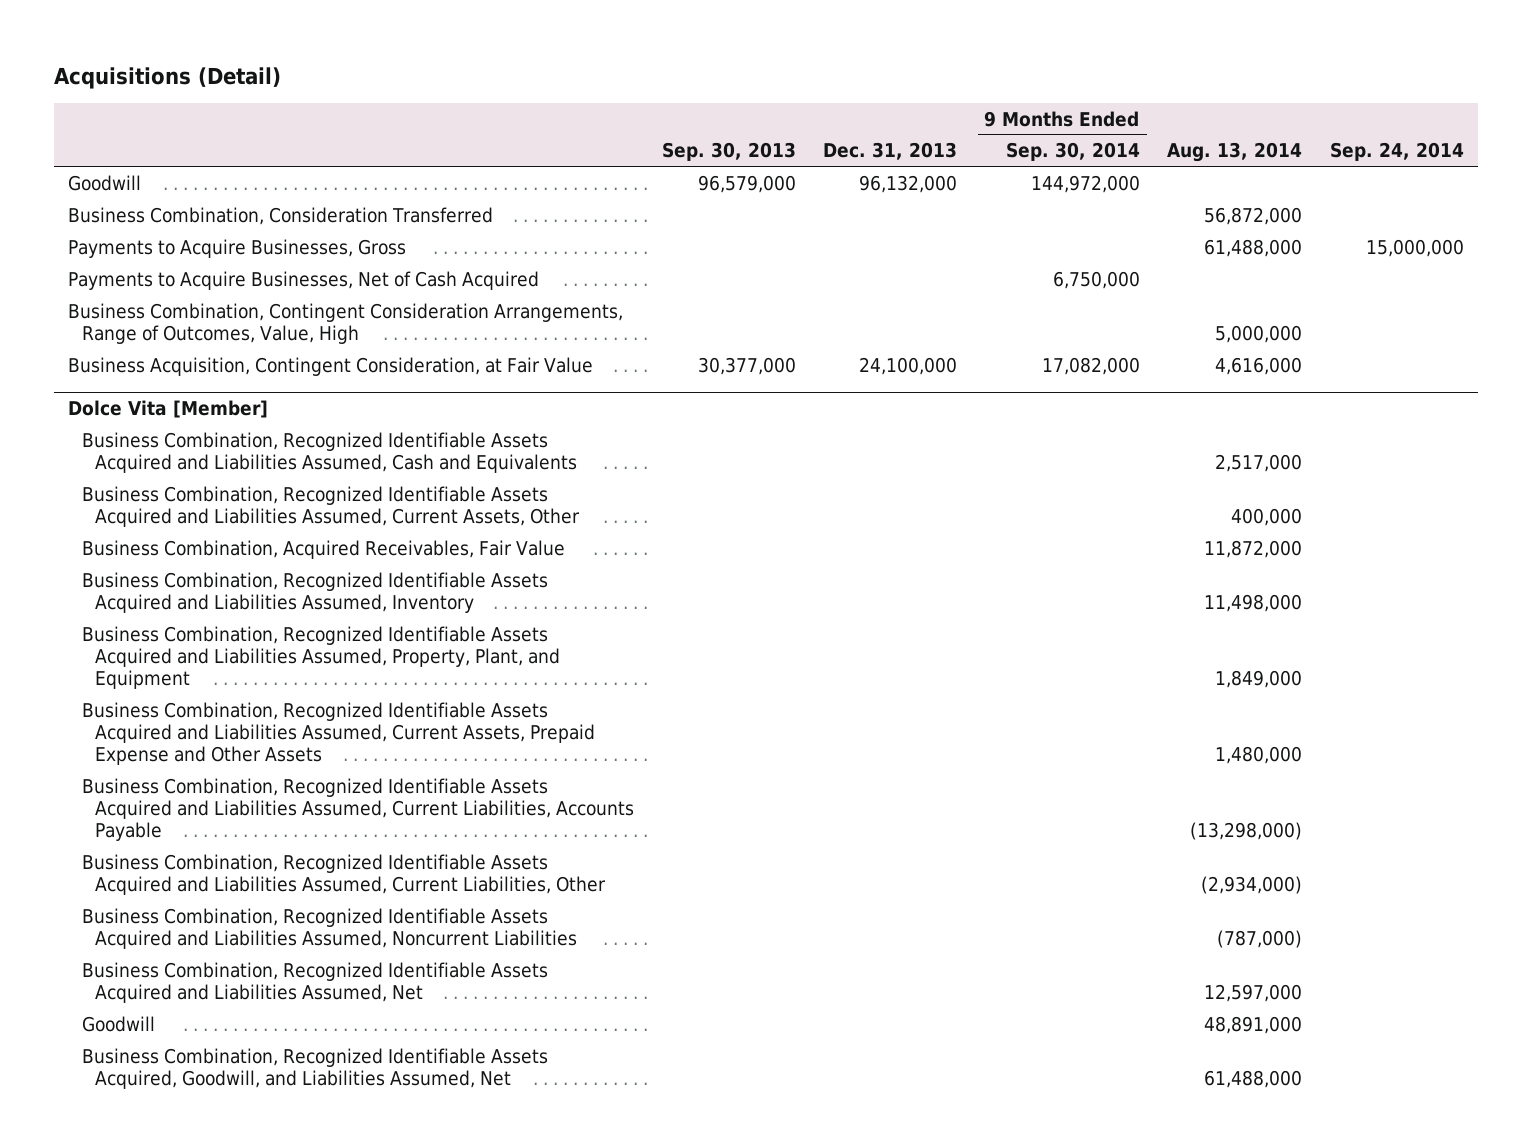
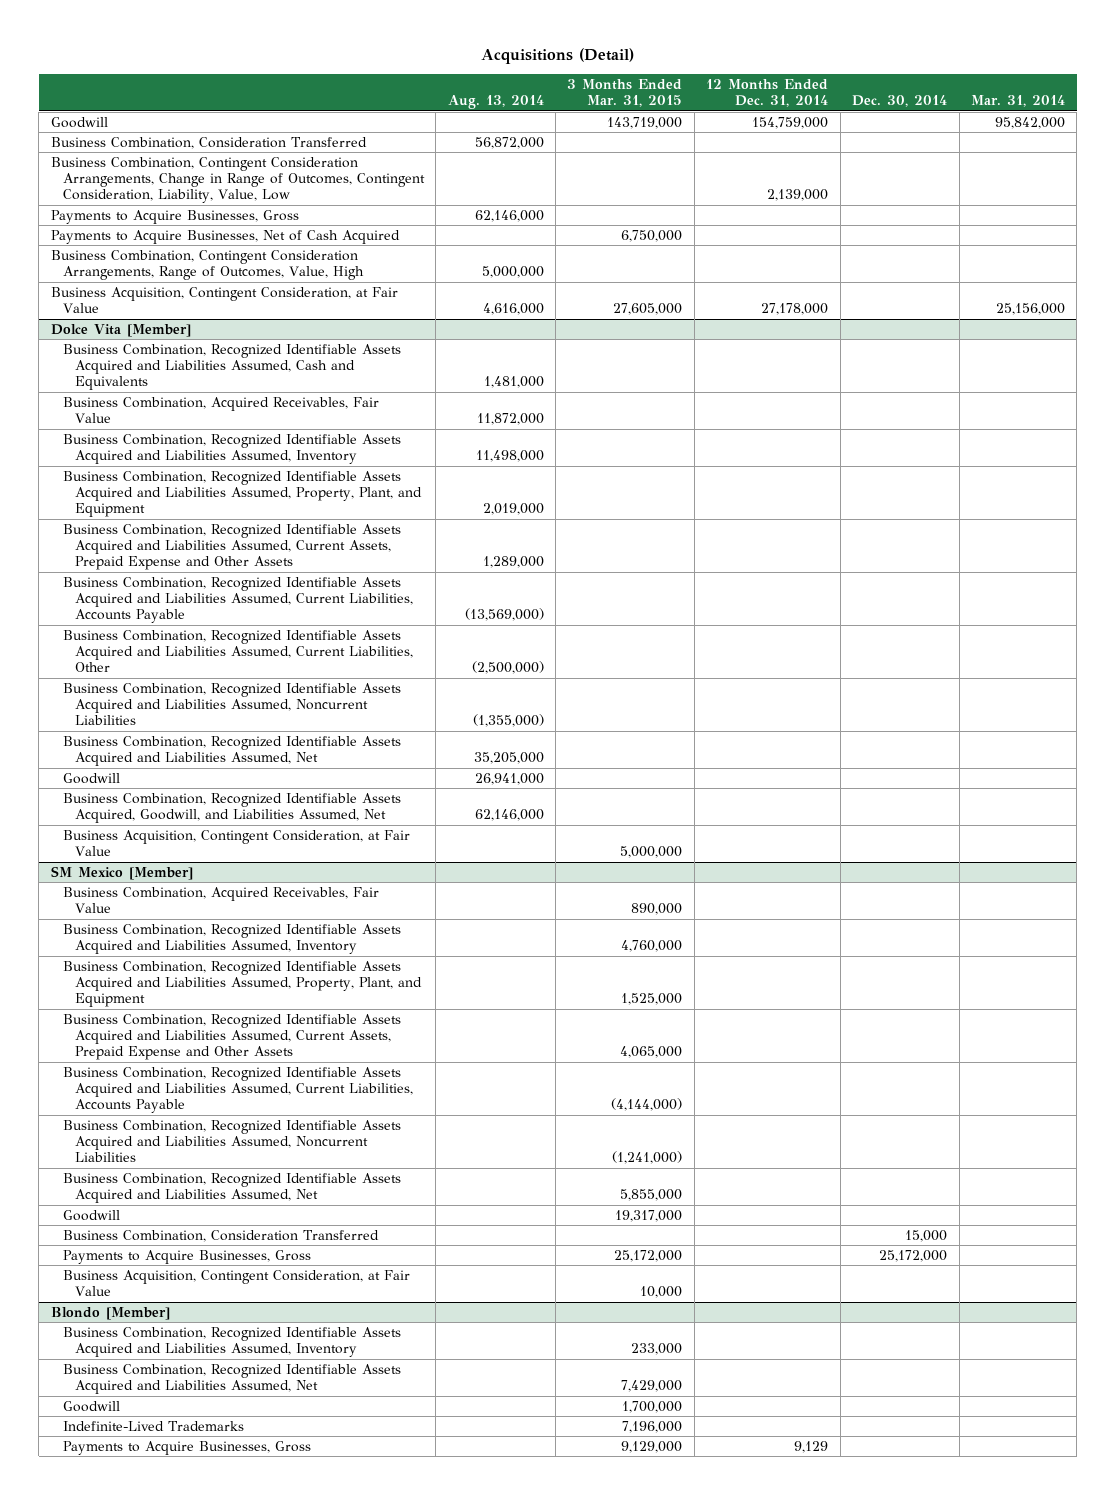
- | Sep. 30, 2013 | Dec. 31, 2013 | 9 Months Ended Sep. 30, 2014 | Aug. 13, 2014 | Sep. 24, 2014
+ | Aug. 13, 2014 | 3 Months Ended Mar. 31, 2015 | 12 Months Ended Dec. 31, 2014 | Dec. 30, 2014 | Mar. 31, 2014
- Payments to Acquire Businesses, Gross | | | | 61,488,000 | 15,000,000
+ Business Combination, Contingent Consideration Arrangements, Change in Range of Outcomes, Contingent Consideration, Liability, Value, Low | | | 2,139,000 | |
+ Payments to Acquire Businesses, Gross | 62,146,000 | | | |
@ Dolce Vita [Member]
- Business Combination, Recognized Identifiable Assets Acquired and Liabilities Assumed, Cash and Equivalents | | | | 2,517,000 |
- Business Combination, Recognized Identifiable Assets Acquired and Liabilities Assumed, Current Assets, Other | | | | 400,000 |
+ Business Combination, Recognized Identifiable Assets Acquired and Liabilities Assumed, Cash and Equivalents | 1,481,000 | | | |
- Business Combination, Recognized Identifiable Assets Acquired and Liabilities Assumed, Property, Plant, and Equipment | | | | 1,849,000 |
- Business Combination, Recognized Identifiable Assets Acquired and Liabilities Assumed, Current Assets, Prepaid Expense and Other Assets | | | | 1,480,000 |
- Business Combination, Recognized Identifiable Assets Acquired and Liabilities Assumed, Current Liabilities, Accounts Payable | | | | (13,298,000) |
- Business Combination, Recognized Identifiable Assets Acquired and Liabilities Assumed, Current Liabilities, Other | | | | (2,934,000) |
- Business Combination, Recognized Identifiable Assets Acquired and Liabilities Assumed, Noncurrent Liabilities | | | | (787,000) |
- Business Combination, Recognized Identifiable Assets Acquired and Liabilities Assumed, Net | | | | 12,597,000 |
- Goodwill | | | | 48,891,000 |
- Business Combination, Recognized Identifiable Assets Acquired, Goodwill, and Liabilities Assumed, Net | | | | 61,488,000 |
+ Business Combination, Recognized Identifiable Assets Acquired and Liabilities Assumed, Property, Plant, and Equipment | 2,019,000 | | | |
+ Business Combination, Recognized Identifiable Assets Acquired and Liabilities Assumed, Current Assets, Prepaid Expense and Other Assets | 1,289,000 | | | |
+ Business Combination, Recognized Identifiable Assets Acquired and Liabilities Assumed, Current Liabilities, Accounts Payable | (13,569,000) | | | |
+ Business Combination, Recognized Identifiable Assets Acquired and Liabilities Assumed, Current Liabilities, Other | (2,500,000) | | | |
+ Business Combination, Recognized Identifiable Assets Acquired and Liabilities Assumed, Noncurrent Liabilities | (1,355,000) | | | |
+ Business Combination, Recognized Identifiable Assets Acquired and Liabilities Assumed, Net | 35,205,000 | | | |
+ Goodwill | 26,941,000 | | | |
+ Business Combination, Recognized Identifiable Assets Acquired, Goodwill, and Liabilities Assumed, Net | 62,146,000 | | | |
+ Business Acquisition, Contingent Consideration, at Fair Value | | 5,000,000 | | |
+ SM Mexico [Member]
+ Business Combination, Acquired Receivables, Fair Value | | 890,000 | | |
+ Business Combination, Recognized Identifiable Assets Acquired and Liabilities Assumed, Inventory | | 4,760,000 | | |
+ Business Combination, Recognized Identifiable Assets Acquired and Liabilities Assumed, Property, Plant, and Equipment | | 1,525,000 | | |
+ Business Combination, Recognized Identifiable Assets Acquired and Liabilities Assumed, Current Assets, Prepaid Expense and Other Assets | | 4,065,000 | | |
+ Business Combination, Recognized Identifiable Assets Acquired and Liabilities Assumed, Current Liabilities, Accounts Payable | | (4,144,000) | | |
+ Business Combination, Recognized Identifiable Assets Acquired and Liabilities Assumed, Noncurrent Liabilities | | (1,241,000) | | |
+ Business Combination, Recognized Identifiable Assets Acquired and Liabilities Assumed, Net | | 5,855,000 | | |
+ Goodwill | | 19,317,000 | | |
+ Business Combination, Consideration Transferred | | | | 15,000 |
+ Payments to Acquire Businesses, Gross | | 25,172,000 | | 25,172,000 |
+ Business Acquisition, Contingent Consideration, at Fair Value | | 10,000 | | |
+ Blondo [Member]
+ Business Combination, Recognized Identifiable Assets Acquired and Liabilities Assumed, Inventory | | 233,000 | | |
+ Business Combination, Recognized Identifiable Assets Acquired and Liabilities Assumed, Net | | 7,429,000 | | |
+ Goodwill | | 1,700,000 | | |
+ Indefinite-Lived Trademarks | | 7,196,000 | | |
+ Payments to Acquire Businesses, Gross | | 9,129,000 | 9,129 | |

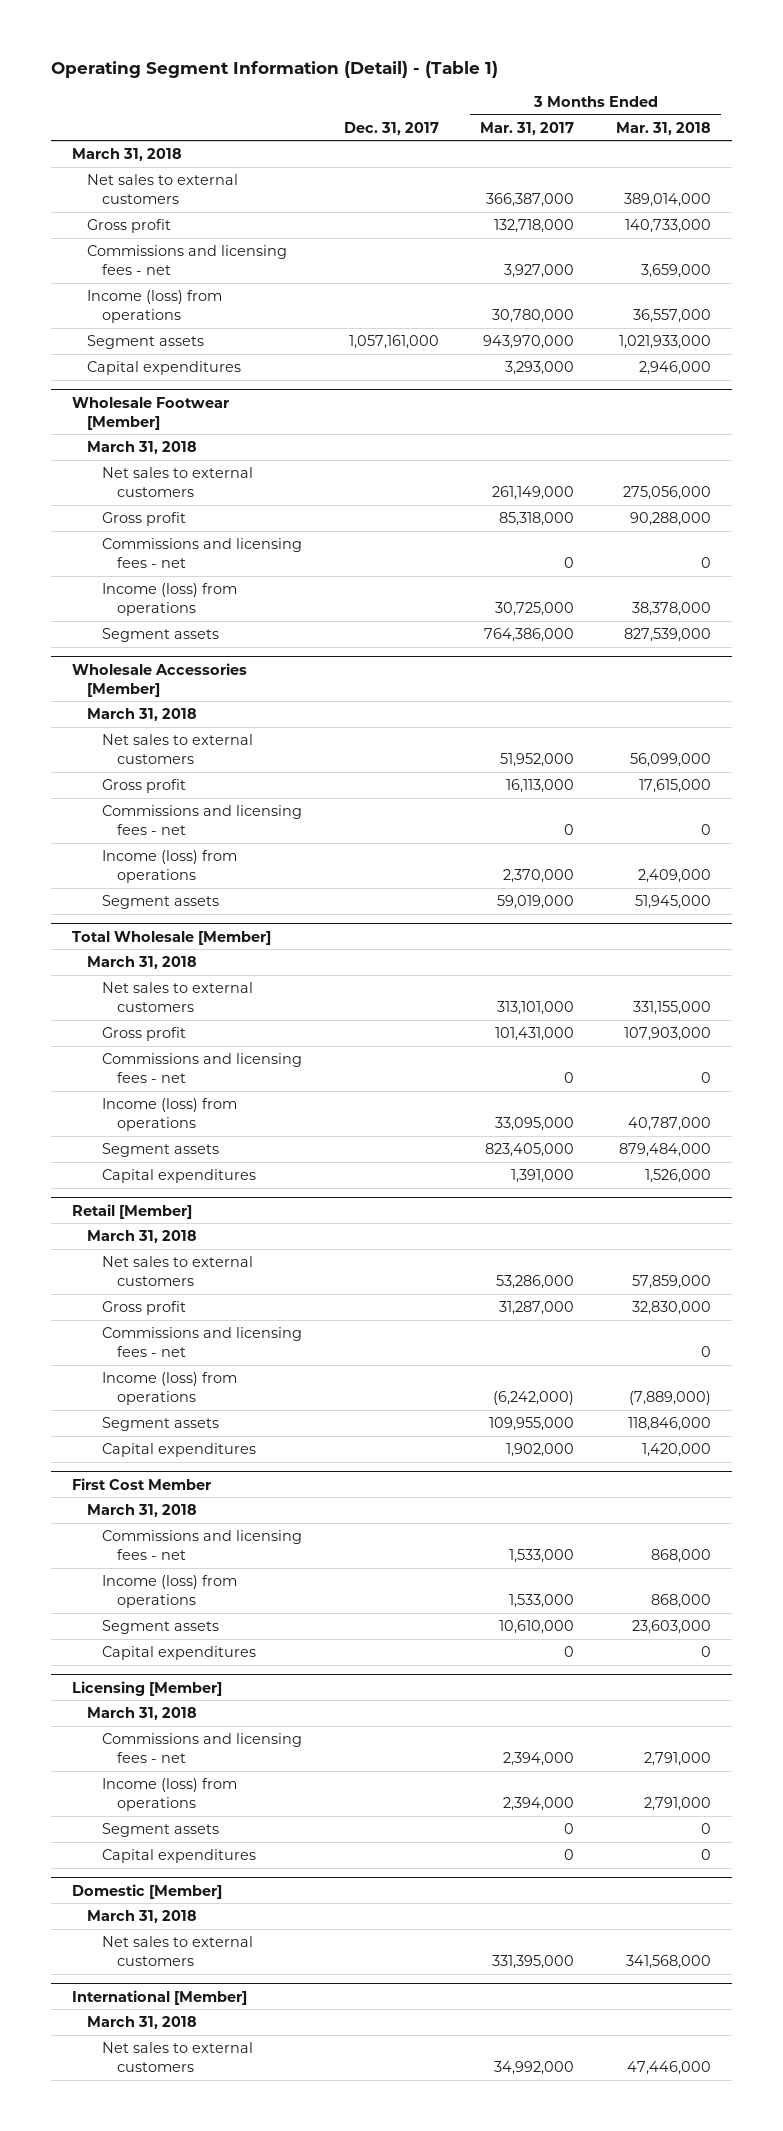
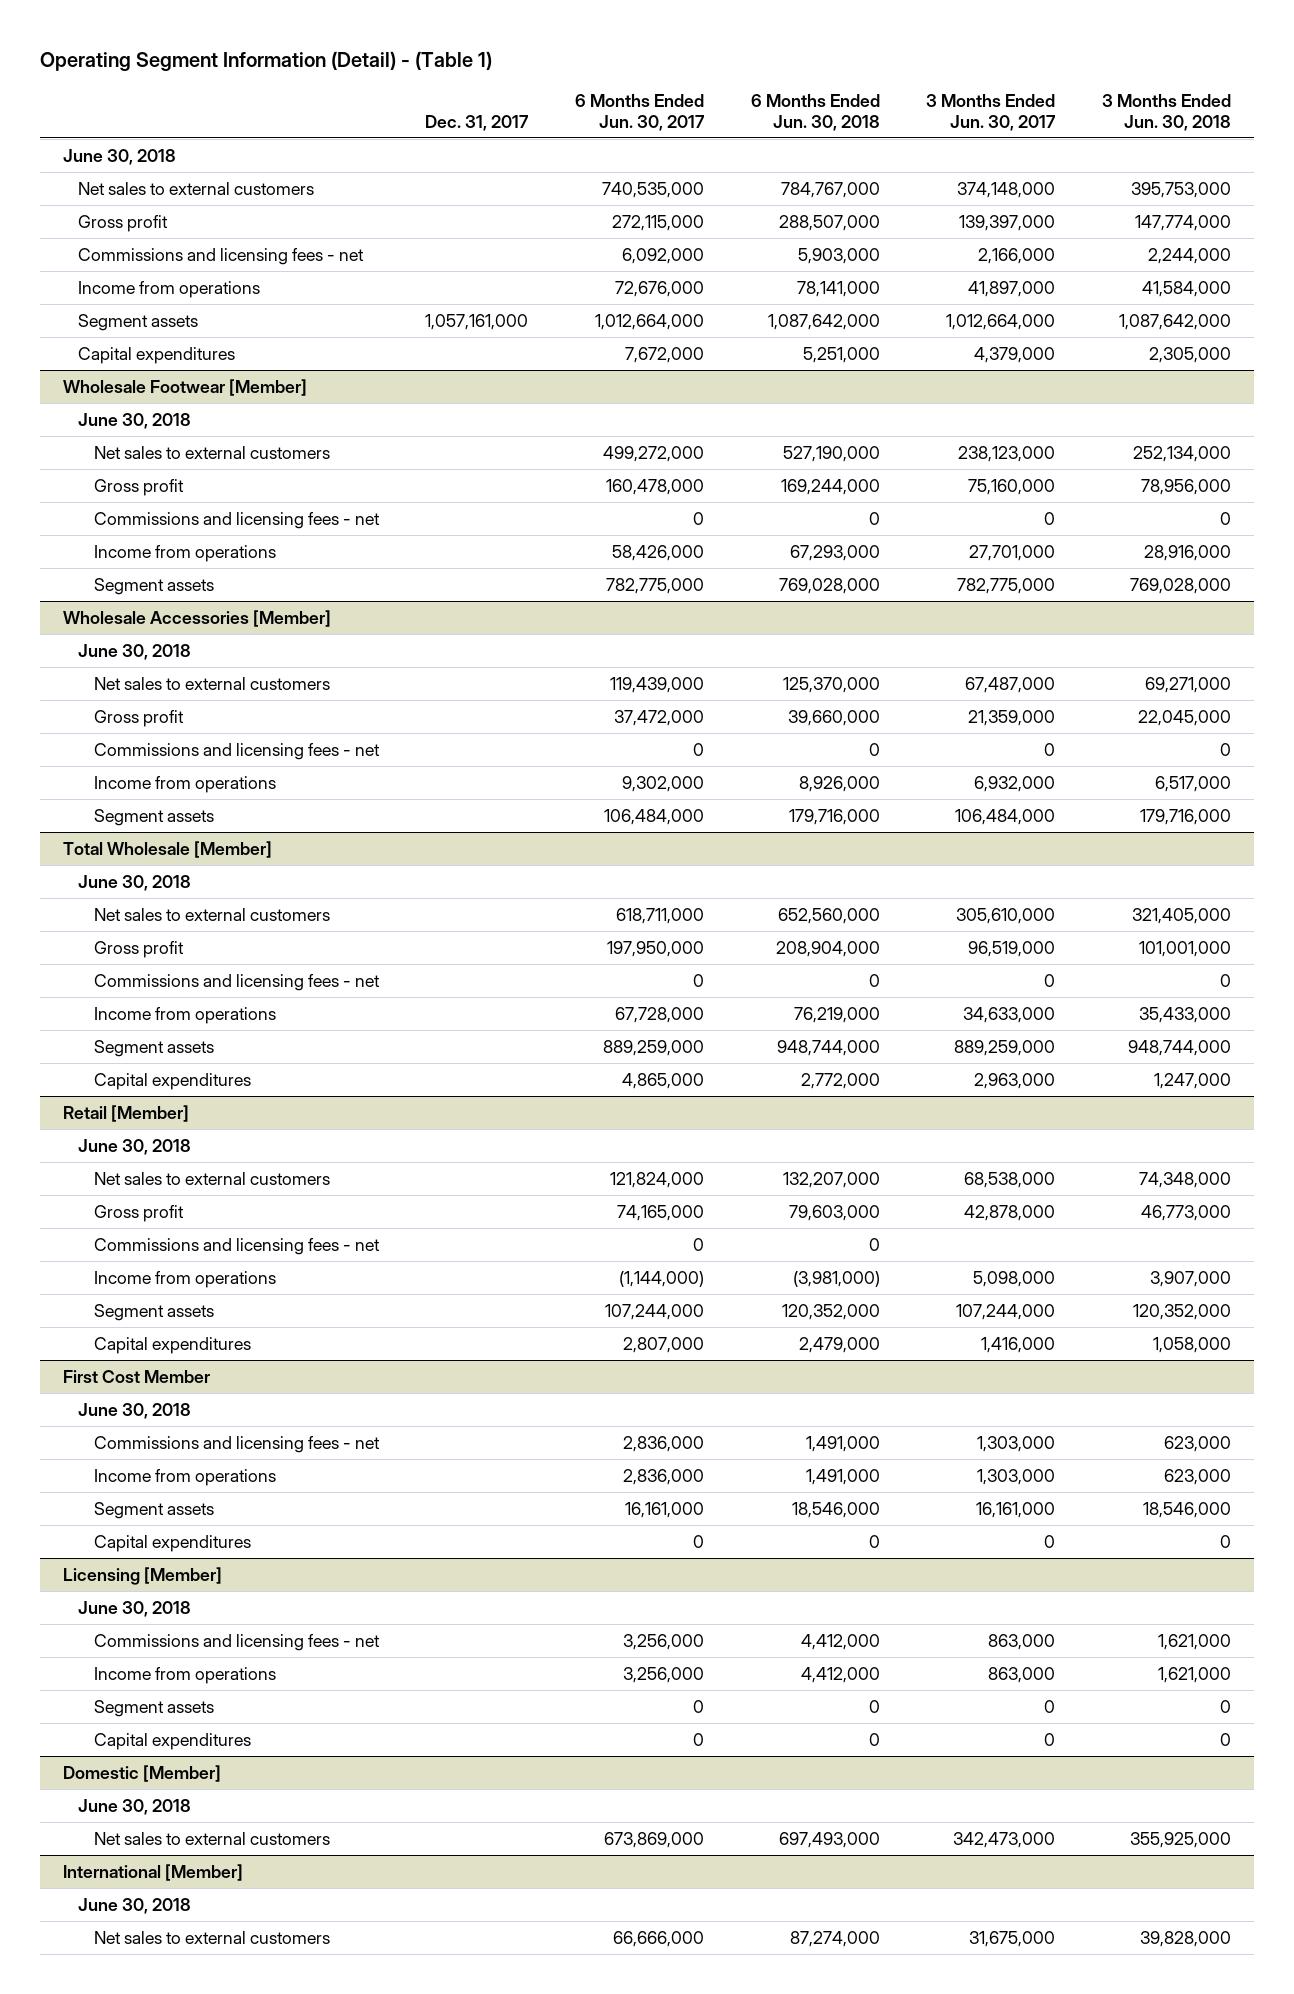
- | Dec. 31, 2017 | 3 Months Ended Mar. 31, 2017 | 3 Months Ended Mar. 31, 2018
+ | Dec. 31, 2017 | 6 Months Ended Jun. 30, 2017 | 6 Months Ended Jun. 30, 2018 | 3 Months Ended Jun. 30, 2017 | 3 Months Ended Jun. 30, 2018
- March 31, 2018
+ June 30, 2018
- Income (loss) from operations | | 30,780,000 | 36,557,000
+ Income from operations | | 72,676,000 | 78,141,000 | 41,897,000 | 41,584,000
@ Wholesale Footwear [Member]
- March 31, 2018
+ June 30, 2018
- Income (loss) from operations | | 30,725,000 | 38,378,000
+ Income from operations | | 58,426,000 | 67,293,000 | 27,701,000 | 28,916,000
@ Wholesale Accessories [Member]
- March 31, 2018
+ June 30, 2018
- Income (loss) from operations | | 2,370,000 | 2,409,000
+ Income from operations | | 9,302,000 | 8,926,000 | 6,932,000 | 6,517,000
@ Total Wholesale [Member]
- March 31, 2018
+ June 30, 2018
- Income (loss) from operations | | 33,095,000 | 40,787,000
+ Income from operations | | 67,728,000 | 76,219,000 | 34,633,000 | 35,433,000
@ Retail [Member]
- March 31, 2018
+ June 30, 2018
- Income (loss) from operations | | (6,242,000) | (7,889,000)
+ Income from operations | | (1,144,000) | (3,981,000) | 5,098,000 | 3,907,000
@ First Cost Member
- March 31, 2018
+ June 30, 2018
- Income (loss) from operations | | 1,533,000 | 868,000
+ Income from operations | | 2,836,000 | 1,491,000 | 1,303,000 | 623,000
@ Licensing [Member]
- March 31, 2018
+ June 30, 2018
- Income (loss) from operations | | 2,394,000 | 2,791,000
+ Income from operations | | 3,256,000 | 4,412,000 | 863,000 | 1,621,000
@ Domestic [Member]
- March 31, 2018
+ June 30, 2018
@ International [Member]
- March 31, 2018
+ June 30, 2018

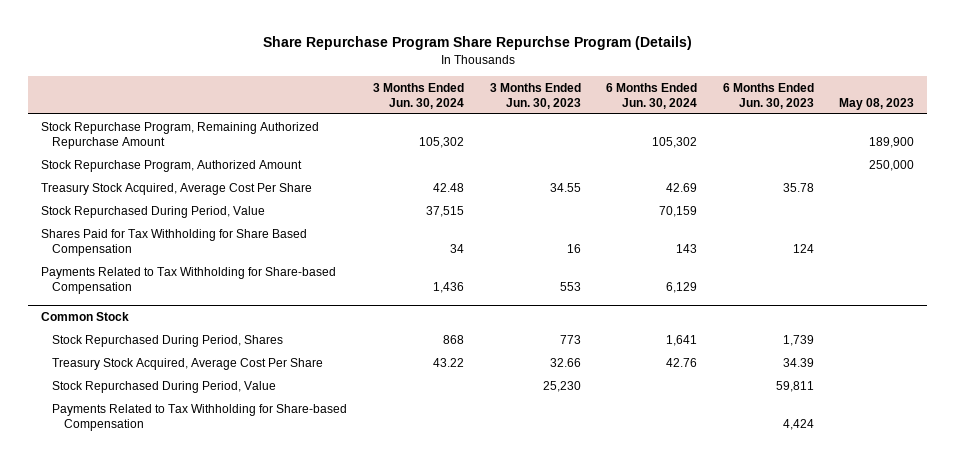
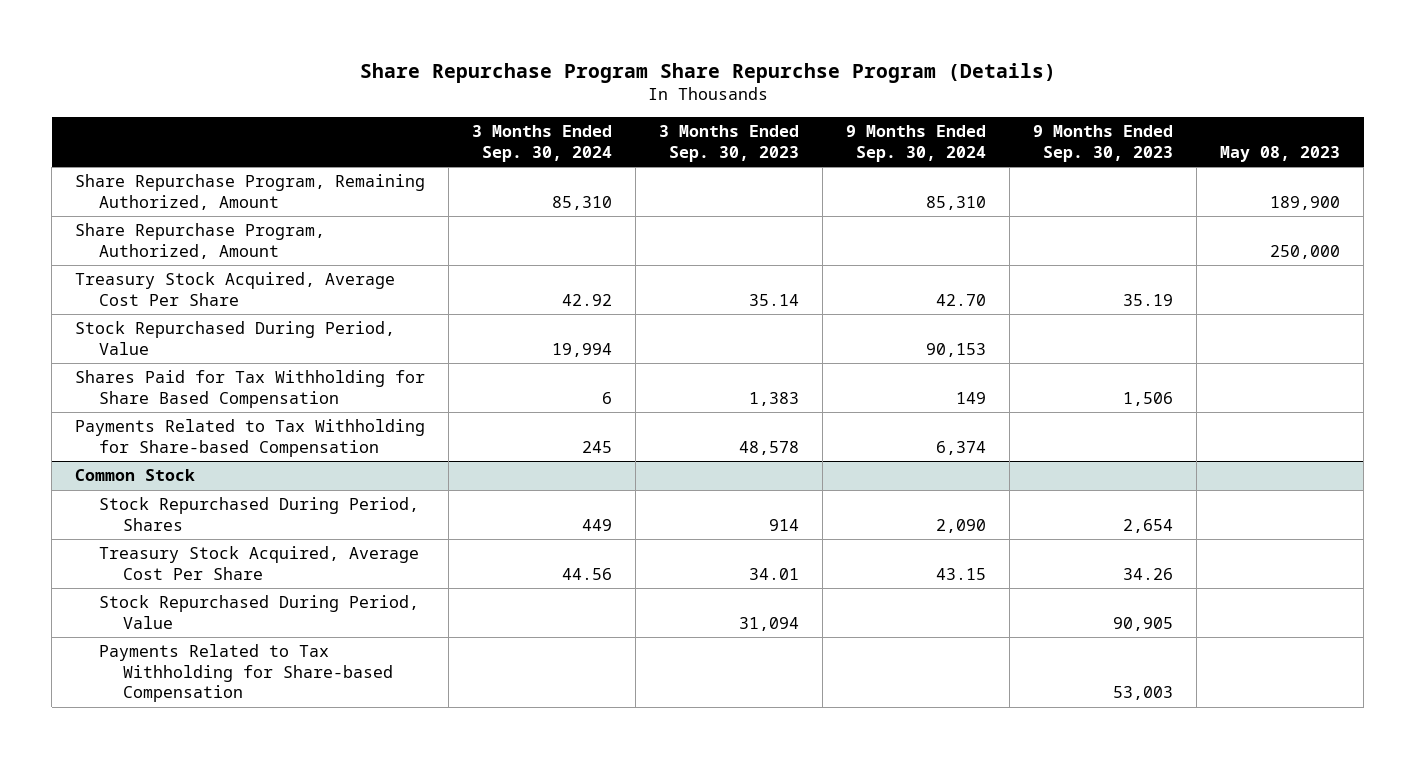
- | 3 Months Ended Jun. 30, 2024 | 3 Months Ended Jun. 30, 2023 | 6 Months Ended Jun. 30, 2024 | 6 Months Ended Jun. 30, 2023 | May 08, 2023
+ | 3 Months Ended Sep. 30, 2024 | 3 Months Ended Sep. 30, 2023 | 9 Months Ended Sep. 30, 2024 | 9 Months Ended Sep. 30, 2023 | May 08, 2023
- Stock Repurchase Program, Remaining Authorized Repurchase Amount | 105,302 | | 105,302 | | 189,900
- Stock Repurchase Program, Authorized Amount | | | | | 250,000
+ Share Repurchase Program, Remaining Authorized, Amount | 85,310 | | 85,310 | | 189,900
+ Share Repurchase Program, Authorized, Amount | | | | | 250,000

